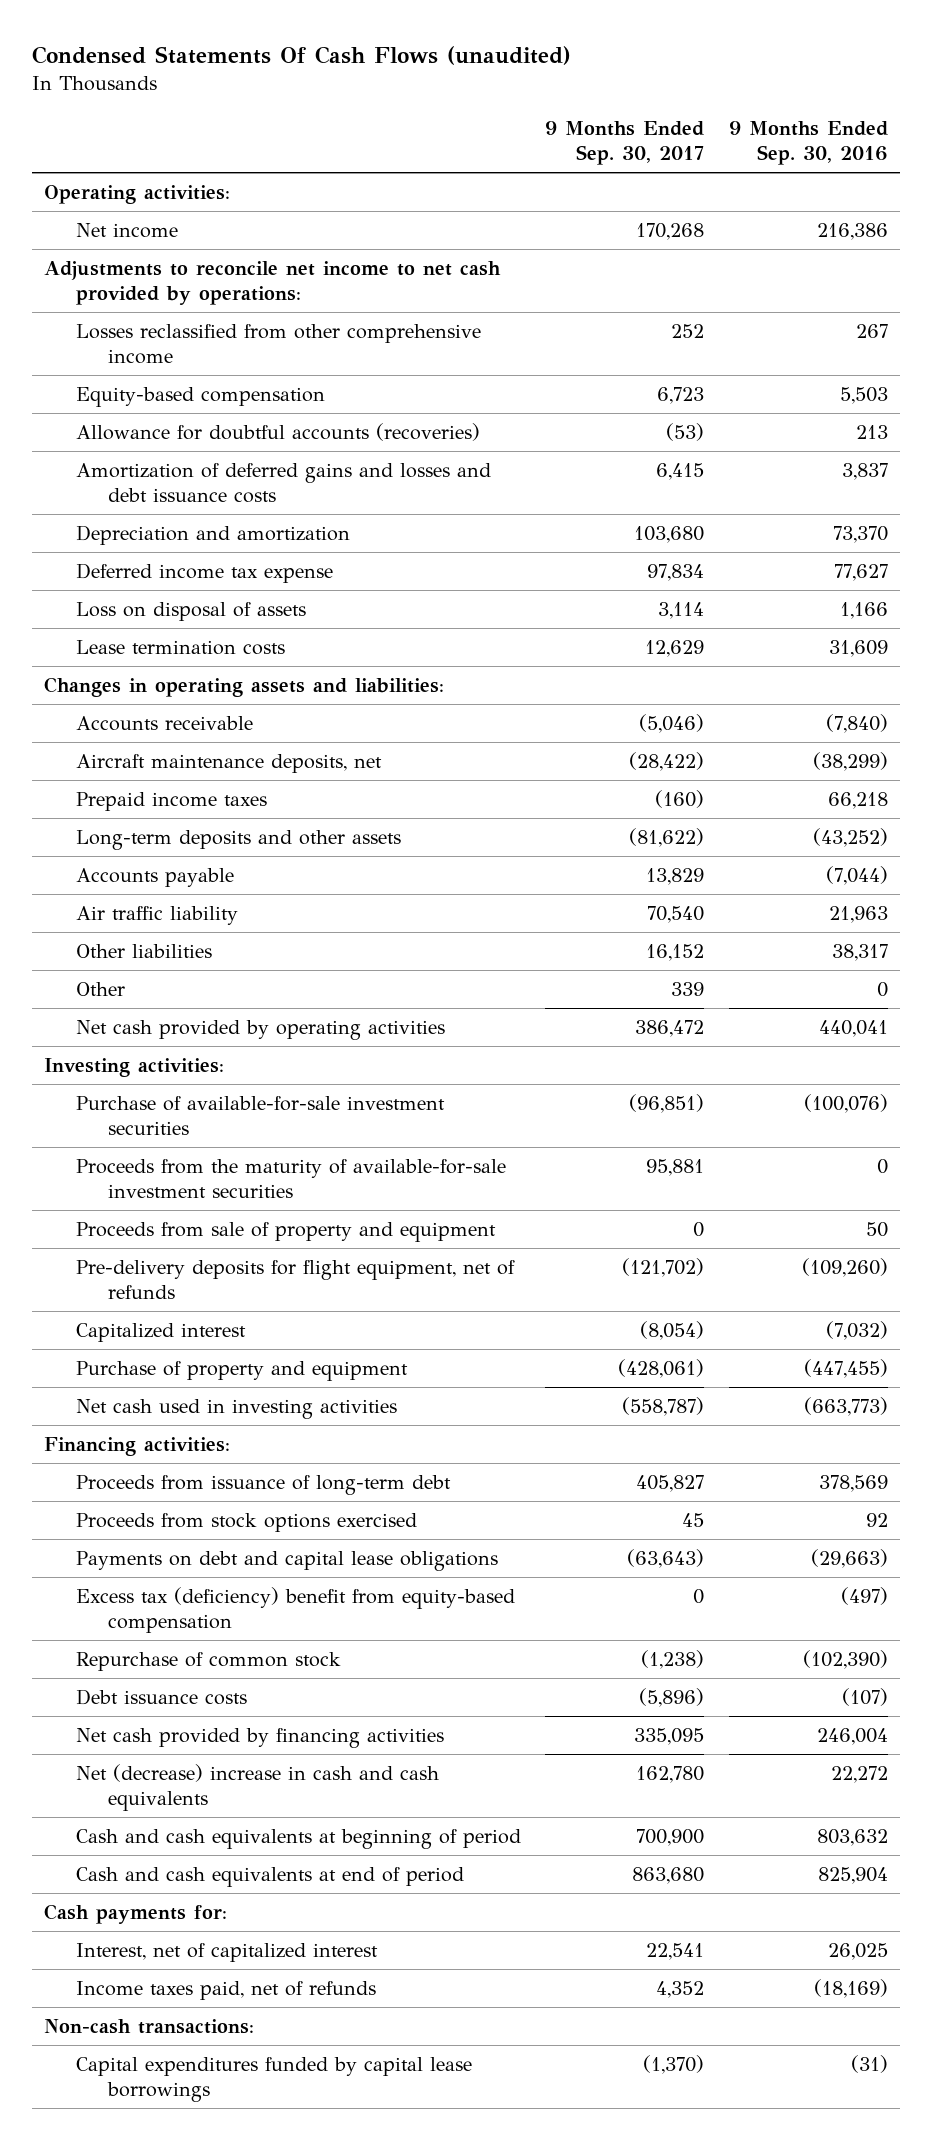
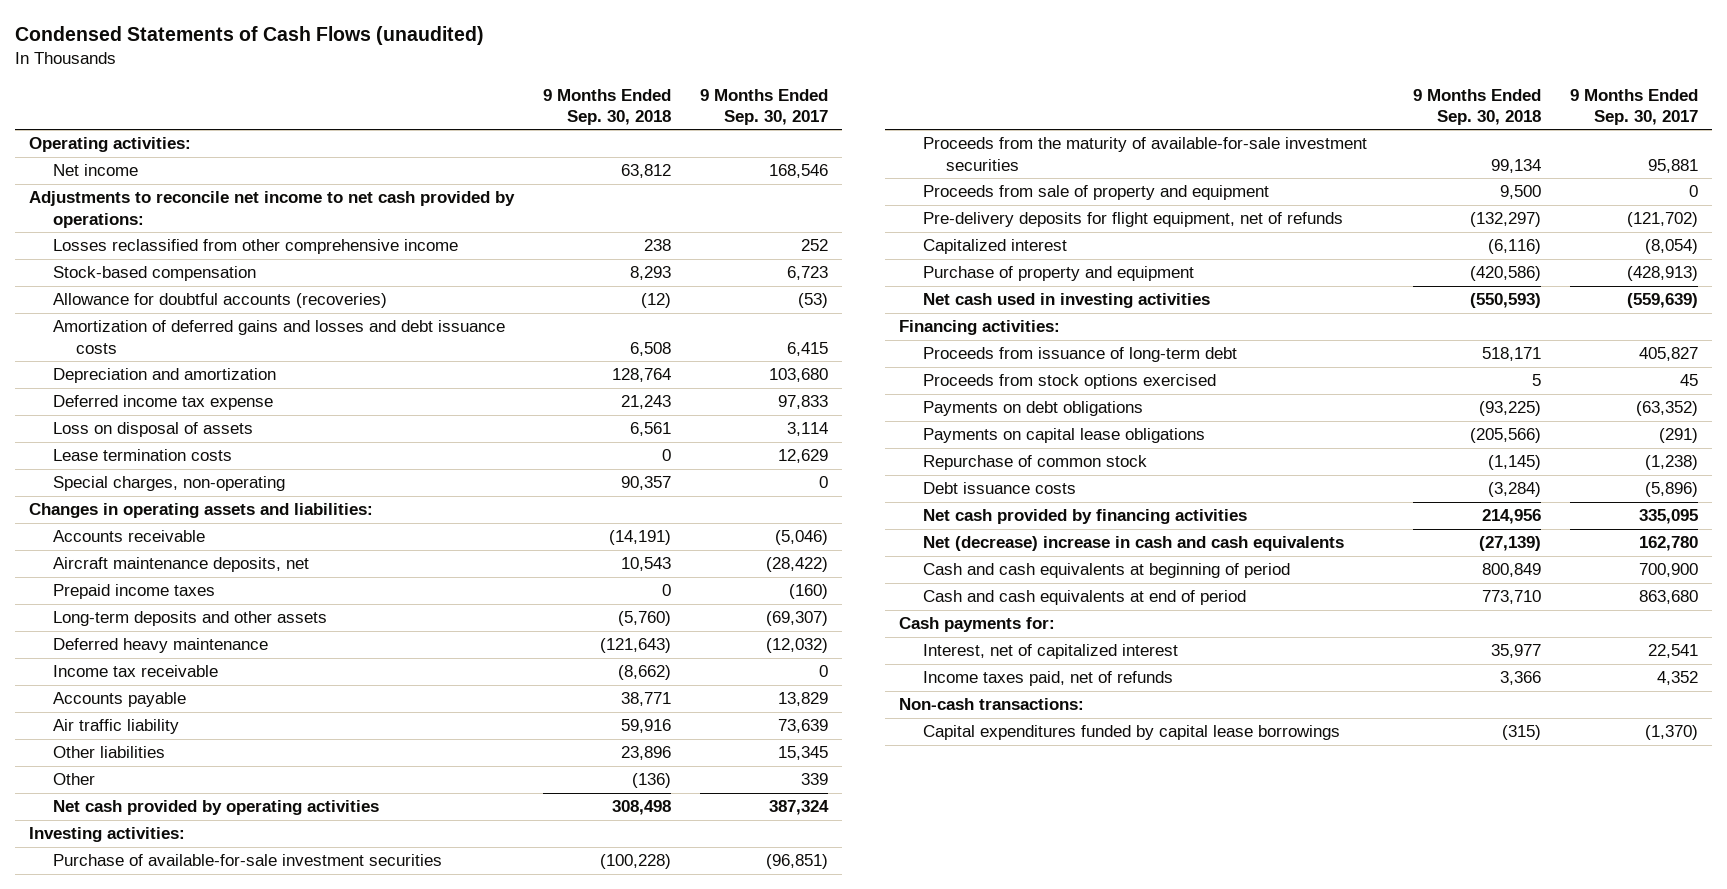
- Condensed Statements Of Cash Flows (unaudited)
+ Condensed Statements of Cash Flows (unaudited)
- | 9 Months Ended Sep. 30, 2017 | 9 Months Ended Sep. 30, 2016
+ | 9 Months Ended Sep. 30, 2018 | 9 Months Ended Sep. 30, 2017
- Net income | 170,268 | 216,386
+ Net income | 63,812 | 168,546
- Equity-based compensation | 6,723 | 5,503
+ Stock-based compensation | 8,293 | 6,723
- Deferred income tax expense | 97,834 | 77,627
+ Deferred income tax expense | 21,243 | 97,833
+ Special charges, non-operating | 90,357 | 0
- Long-term deposits and other assets | (81,622) | (43,252)
+ Long-term deposits and other assets | (5,760) | (69,307)
+ Deferred heavy maintenance | (121,643) | (12,032)
+ Income tax receivable | (8,662) | 0
- Air traffic liability | 70,540 | 21,963
- Other liabilities | 16,152 | 38,317
+ Air traffic liability | 59,916 | 73,639
+ Other liabilities | 23,896 | 15,345
- Net cash provided by operating activities | 386,472 | 440,041
+ Net cash provided by operating activities | 308,498 | 387,324
- Purchase of property and equipment | (428,061) | (447,455)
- Net cash used in investing activities | (558,787) | (663,773)
+ Purchase of property and equipment | (420,586) | (428,913)
+ Net cash used in investing activities | (550,593) | (559,639)
- Payments on debt and capital lease obligations | (63,643) | (29,663)
- Excess tax (deficiency) benefit from equity-based compensation | 0 | (497)
+ Payments on debt obligations | (93,225) | (63,352)
+ Payments on capital lease obligations | (205,566) | (291)

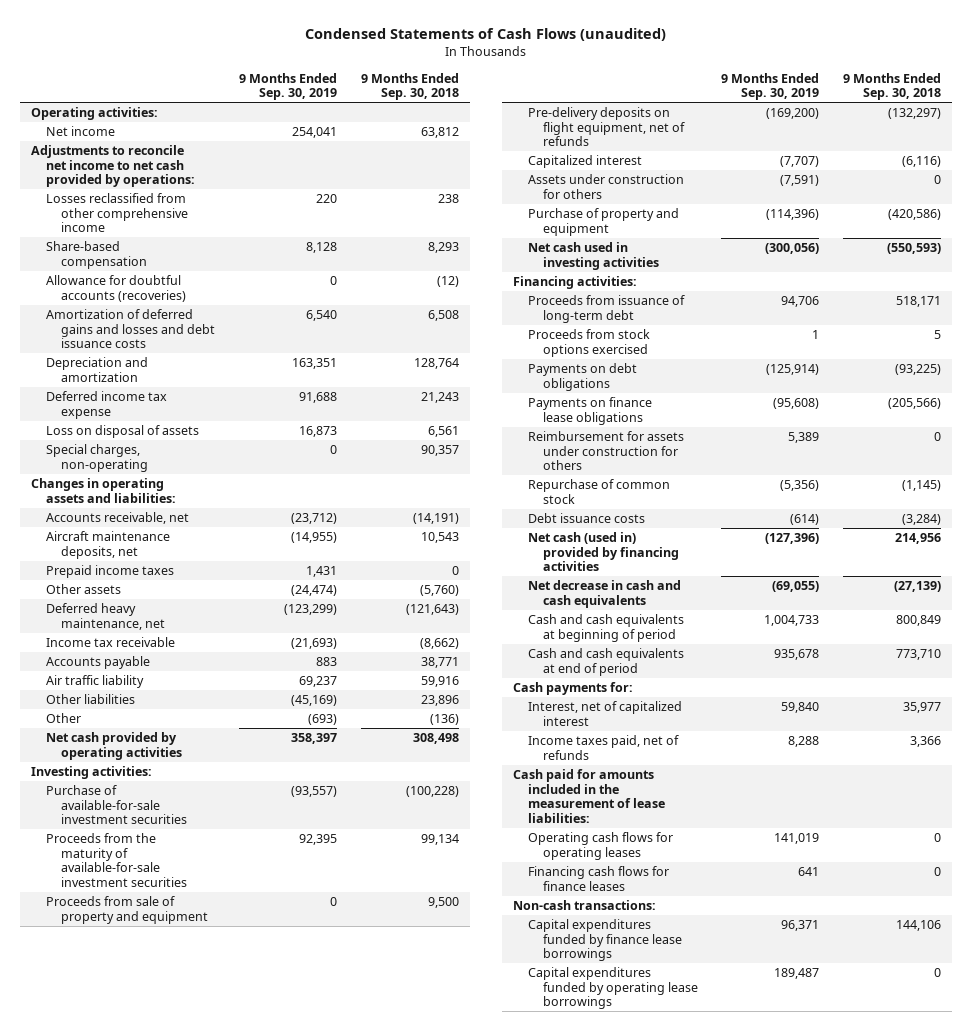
- | 9 Months Ended Sep. 30, 2018 | 9 Months Ended Sep. 30, 2017
+ | 9 Months Ended Sep. 30, 2019 | 9 Months Ended Sep. 30, 2018
- Stock-based compensation | 8,293 | 6,723
+ Share-based compensation | 8,128 | 8,293
- Lease termination costs | 0 | 12,629
- Accounts receivable | (14,191) | (5,046)
+ Accounts receivable, net | (23,712) | (14,191)
- Long-term deposits and other assets | (5,760) | (69,307)
- Deferred heavy maintenance | (121,643) | (12,032)
+ Other assets | (24,474) | (5,760)
+ Deferred heavy maintenance, net | (123,299) | (121,643)
- Pre-delivery deposits for flight equipment, net of refunds | (132,297) | (121,702)
+ Pre-delivery deposits on flight equipment, net of refunds | (169,200) | (132,297)
+ Assets under construction for others | (7,591) | 0
- Payments on capital lease obligations | (205,566) | (291)
+ Payments on finance lease obligations | (95,608) | (205,566)
+ Reimbursement for assets under construction for others | 5,389 | 0
- Net cash provided by financing activities | 214,956 | 335,095
- Net (decrease) increase in cash and cash equivalents | (27,139) | 162,780
+ Net cash (used in) provided by financing activities | (127,396) | 214,956
+ Net decrease in cash and cash equivalents | (69,055) | (27,139)
+ Cash paid for amounts included in the measurement of lease liabilities:
+ Operating cash flows for operating leases | 141,019 | 0
+ Financing cash flows for finance leases | 641 | 0
- Capital expenditures funded by capital lease borrowings | (315) | (1,370)
+ Capital expenditures funded by finance lease borrowings | 96,371 | 144,106
+ Capital expenditures funded by operating lease borrowings | 189,487 | 0

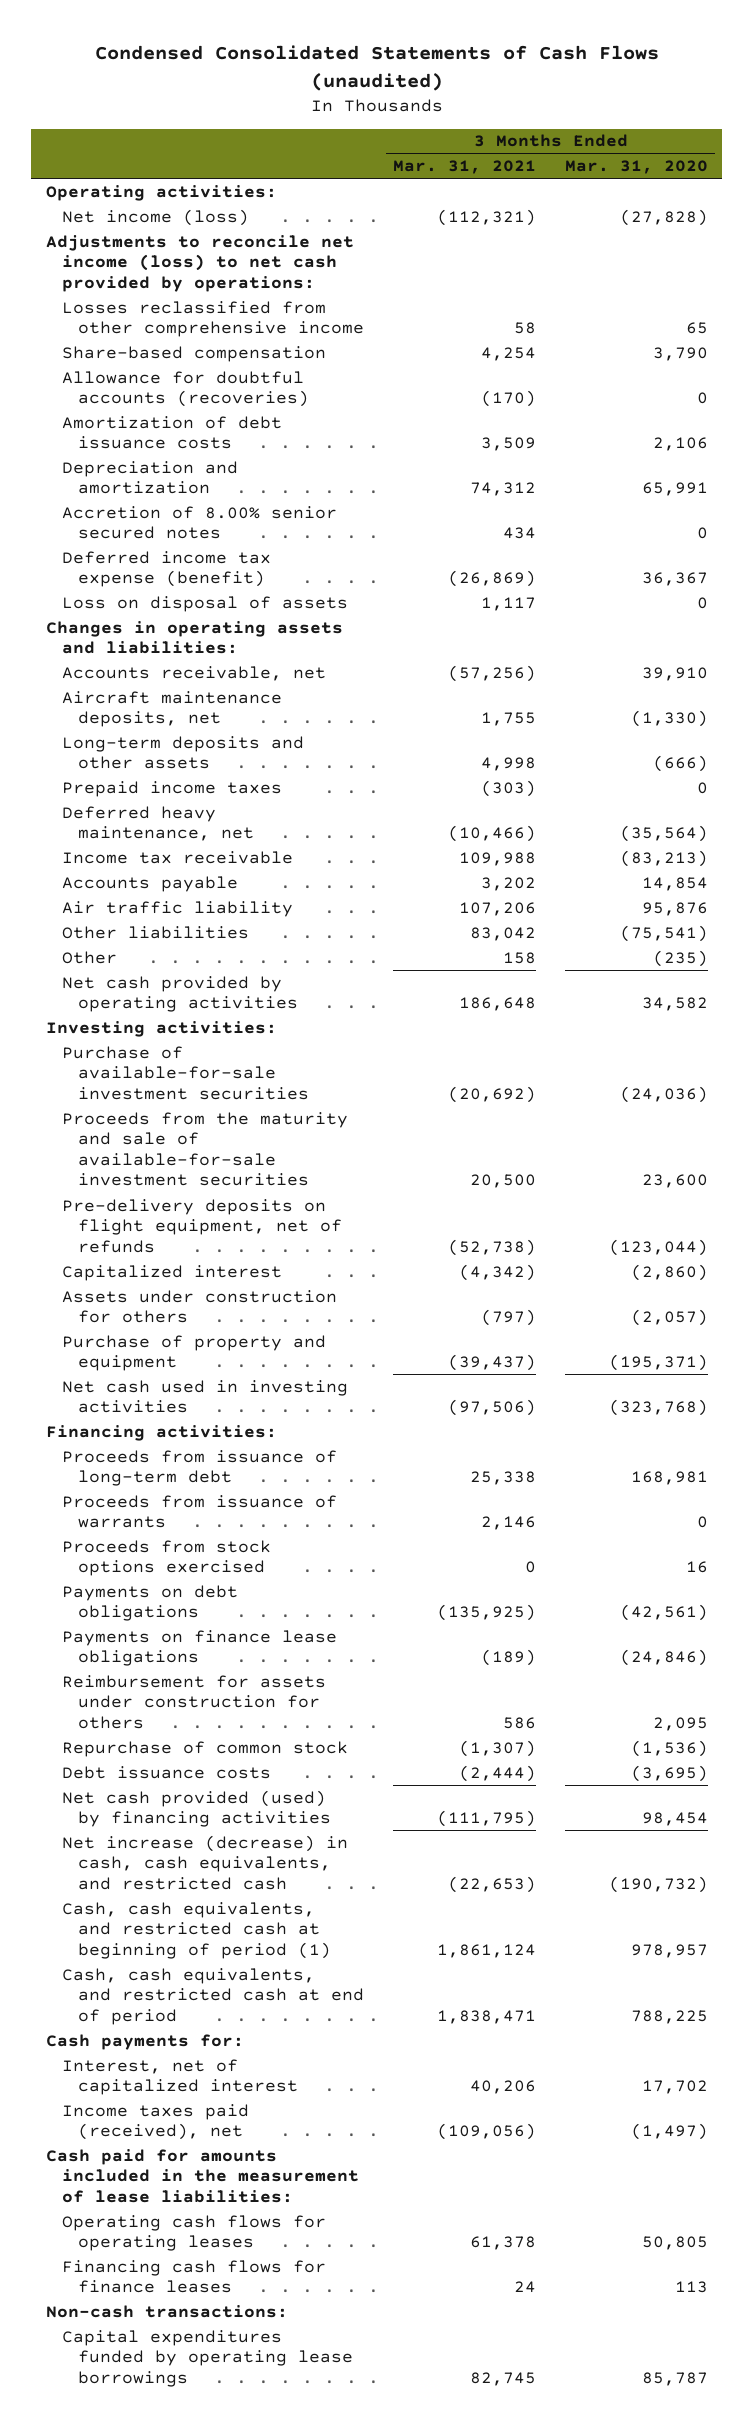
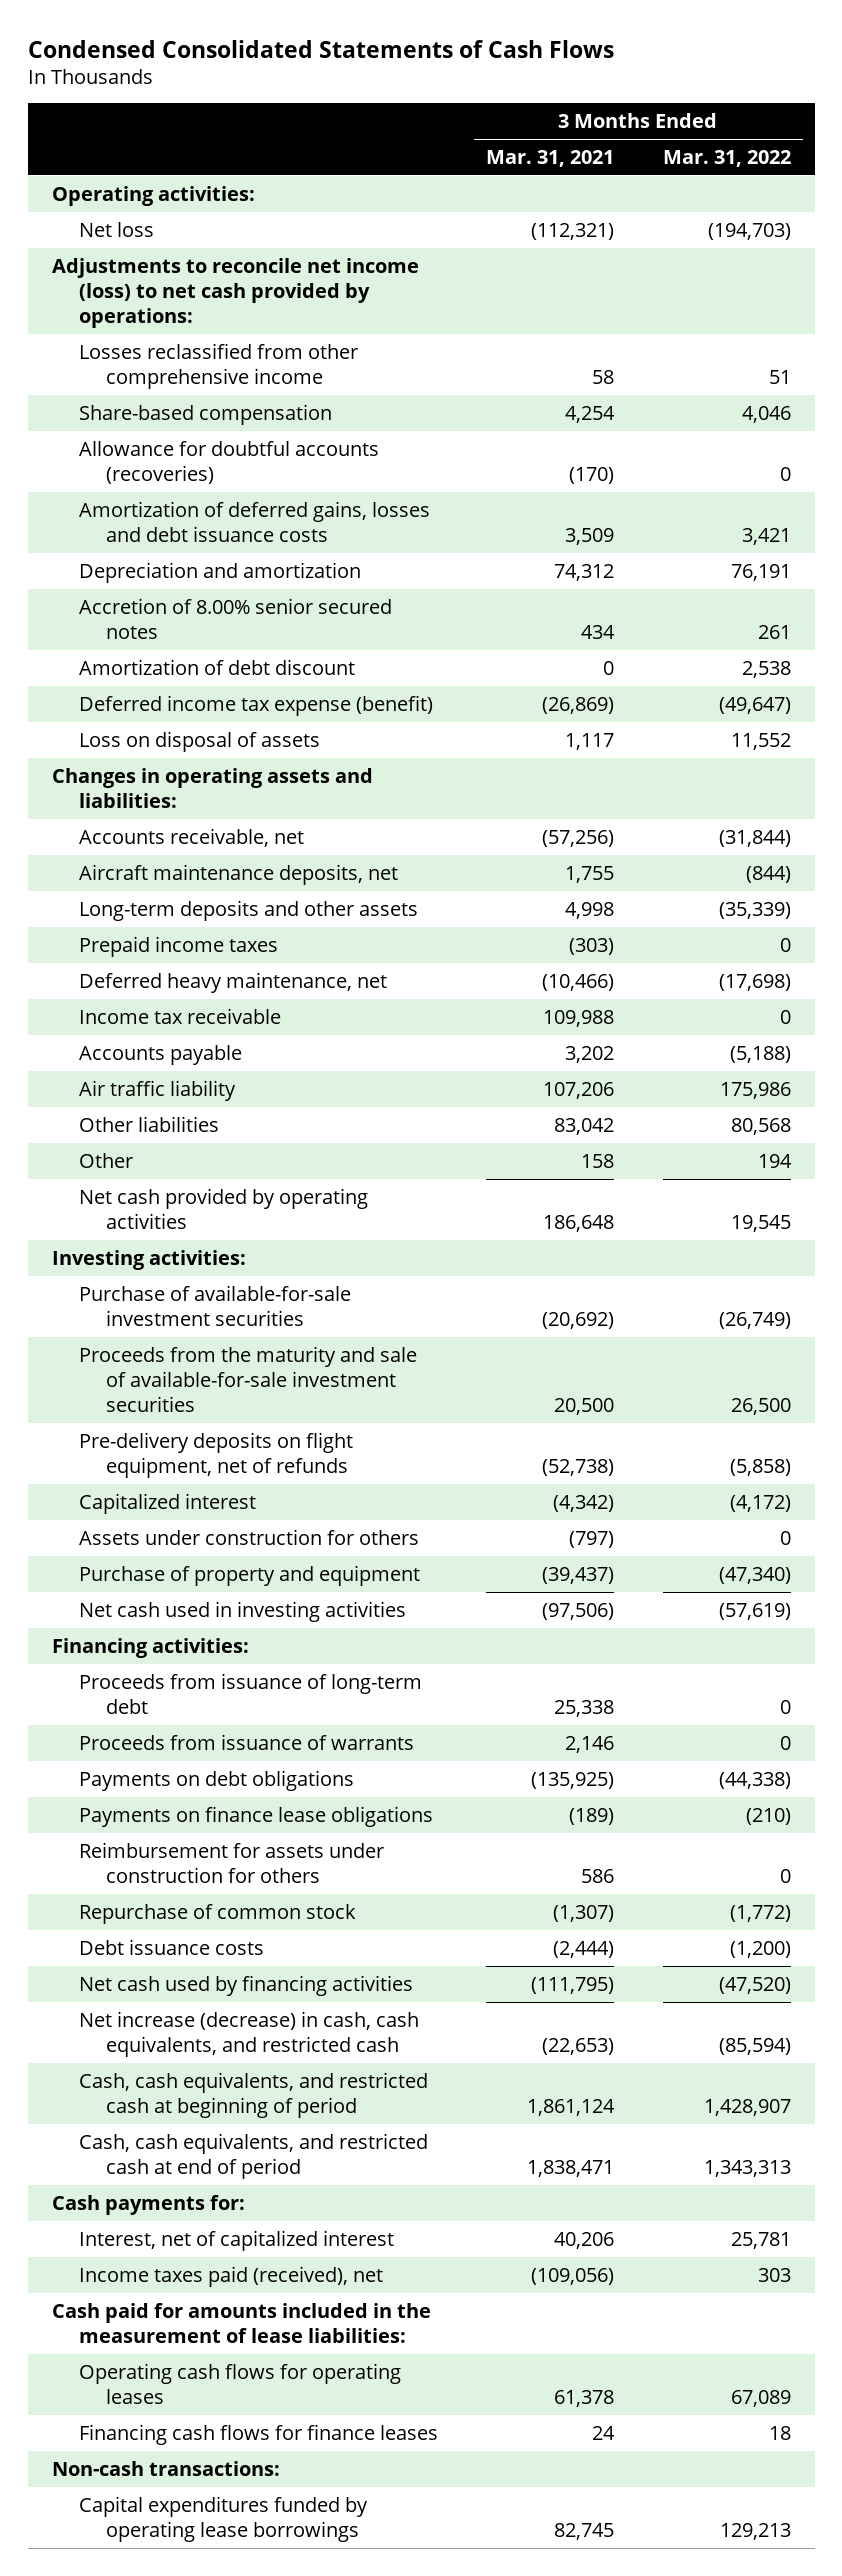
- Condensed Consolidated Statements of Cash Flows (unaudited)
+ Condensed Consolidated Statements of Cash Flows
- | 3 Months Ended Mar. 31, 2021 | 3 Months Ended Mar. 31, 2020
+ | 3 Months Ended Mar. 31, 2021 | 3 Months Ended Mar. 31, 2022
- Net income (loss) | (112,321) | (27,828)
+ Net loss | (112,321) | (194,703)
- Amortization of debt issuance costs | 3,509 | 2,106
+ Amortization of deferred gains, losses and debt issuance costs | 3,509 | 3,421
+ Amortization of debt discount | 0 | 2,538
- Proceeds from stock options exercised | 0 | 16
- Net cash provided (used) by financing activities | (111,795) | 98,454
+ Net cash used by financing activities | (111,795) | (47,520)
- Cash, cash equivalents, and restricted cash at beginning of period (1) | 1,861,124 | 978,957
+ Cash, cash equivalents, and restricted cash at beginning of period | 1,861,124 | 1,428,907

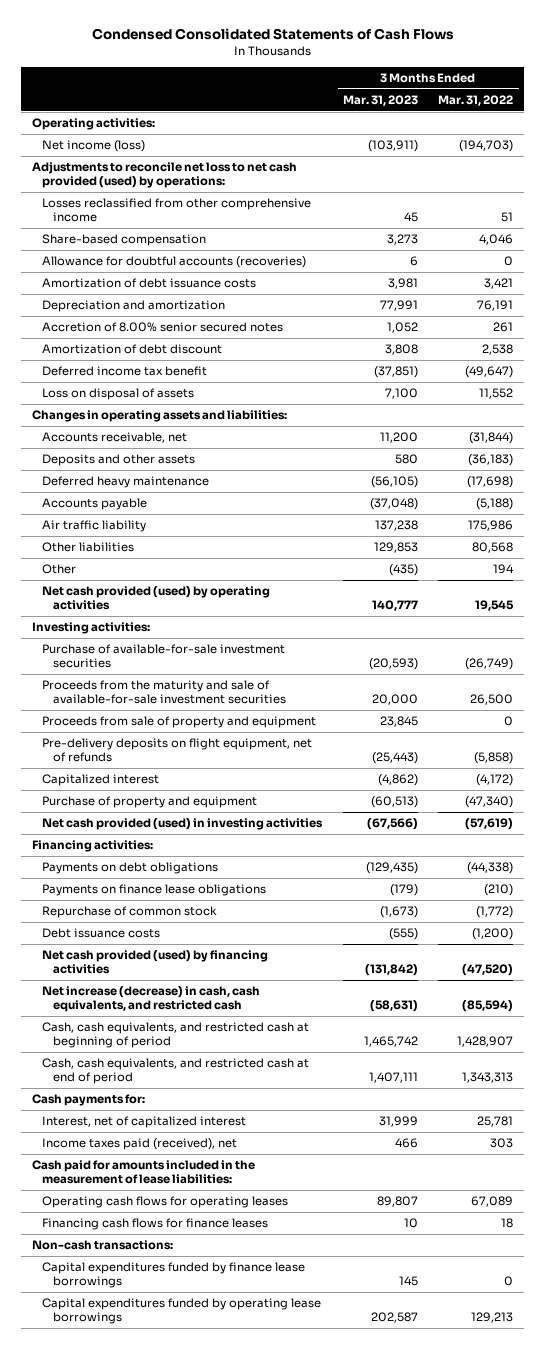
- | 3 Months Ended Mar. 31, 2021 | 3 Months Ended Mar. 31, 2022
+ | 3 Months Ended Mar. 31, 2023 | 3 Months Ended Mar. 31, 2022
- Net loss | (112,321) | (194,703)
- Adjustments to reconcile net income (loss) to net cash provided by operations:
+ Net income (loss) | (103,911) | (194,703)
+ Adjustments to reconcile net loss to net cash provided (used) by operations:
- Amortization of deferred gains, losses and debt issuance costs | 3,509 | 3,421
+ Amortization of debt issuance costs | 3,981 | 3,421
- Deferred income tax expense (benefit) | (26,869) | (49,647)
+ Deferred income tax benefit | (37,851) | (49,647)
- Aircraft maintenance deposits, net | 1,755 | (844)
- Long-term deposits and other assets | 4,998 | (35,339)
- Prepaid income taxes | (303) | 0
- Deferred heavy maintenance, net | (10,466) | (17,698)
- Income tax receivable | 109,988 | 0
+ Deposits and other assets | 580 | (36,183)
+ Deferred heavy maintenance | (56,105) | (17,698)
- Net cash provided by operating activities | 186,648 | 19,545
+ Net cash provided (used) by operating activities | 140,777 | 19,545
+ Proceeds from sale of property and equipment | 23,845 | 0
- Assets under construction for others | (797) | 0
- Net cash used in investing activities | (97,506) | (57,619)
+ Net cash provided (used) in investing activities | (67,566) | (57,619)
- Proceeds from issuance of long-term debt | 25,338 | 0
- Proceeds from issuance of warrants | 2,146 | 0
- Reimbursement for assets under construction for others | 586 | 0
- Net cash used by financing activities | (111,795) | (47,520)
+ Net cash provided (used) by financing activities | (131,842) | (47,520)
+ Capital expenditures funded by finance lease borrowings | 145 | 0

